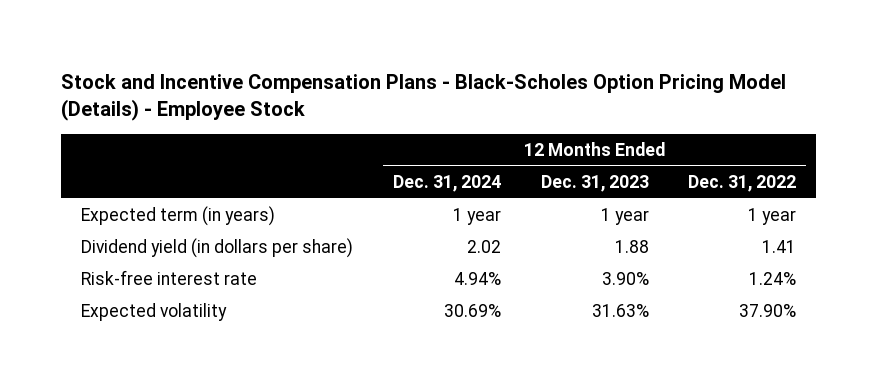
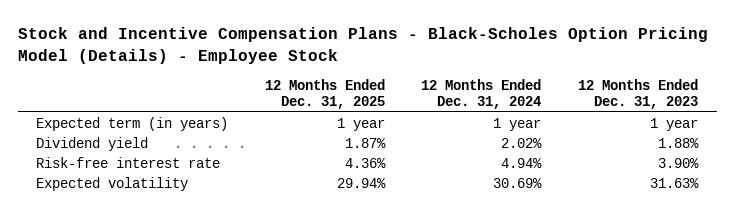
- | 12 Months Ended Dec. 31, 2024 | 12 Months Ended Dec. 31, 2023 | 12 Months Ended Dec. 31, 2022
+ | 12 Months Ended Dec. 31, 2025 | 12 Months Ended Dec. 31, 2024 | 12 Months Ended Dec. 31, 2023
- Dividend yield (in dollars per share) | 2.02 | 1.88 | 1.41
+ Dividend yield | 1.87% | 2.02% | 1.88%

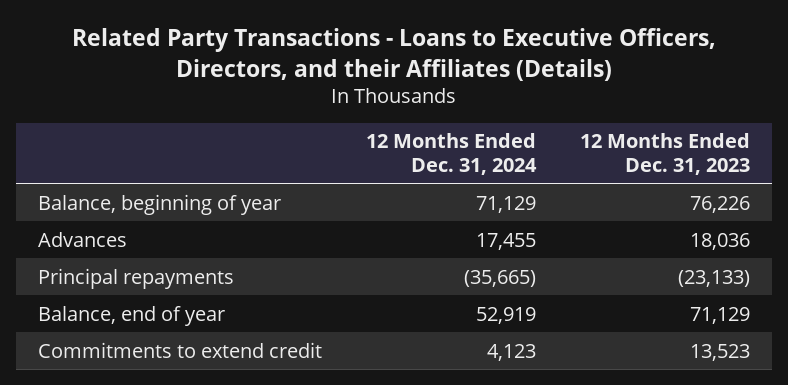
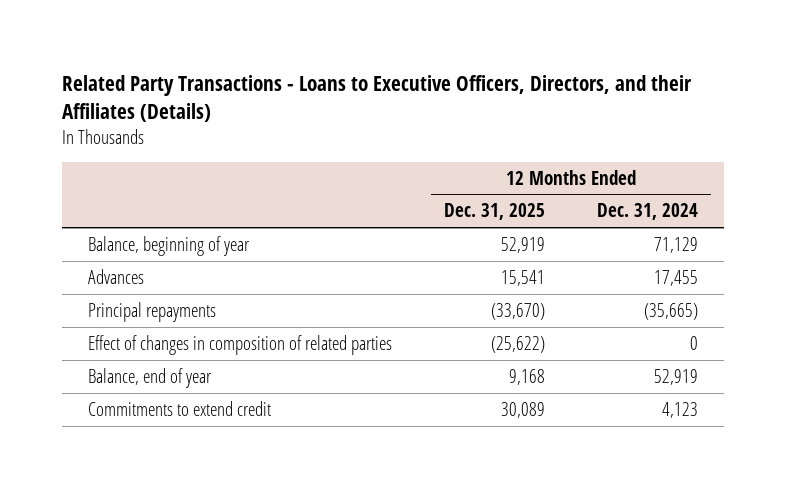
- | 12 Months Ended Dec. 31, 2024 | 12 Months Ended Dec. 31, 2023
+ | 12 Months Ended Dec. 31, 2025 | 12 Months Ended Dec. 31, 2024
+ Effect of changes in composition of related parties | (25,622) | 0

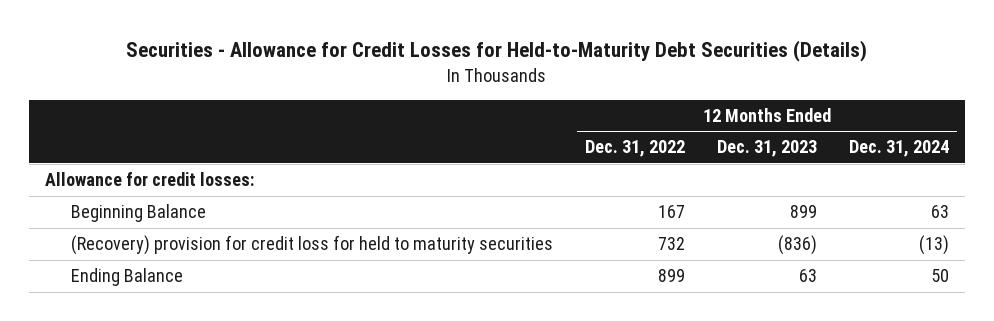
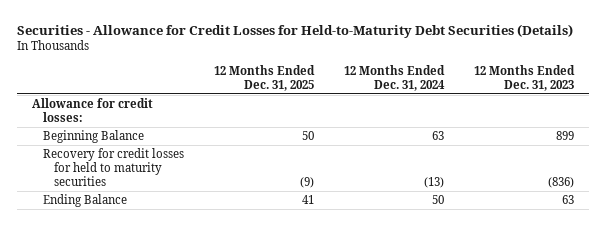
- | 12 Months Ended Dec. 31, 2022 | 12 Months Ended Dec. 31, 2023 | 12 Months Ended Dec. 31, 2024
+ | 12 Months Ended Dec. 31, 2025 | 12 Months Ended Dec. 31, 2024 | 12 Months Ended Dec. 31, 2023
- (Recovery) provision for credit loss for held to maturity securities | 732 | (836) | (13)
+ Recovery for credit losses for held to maturity securities | (9) | (13) | (836)

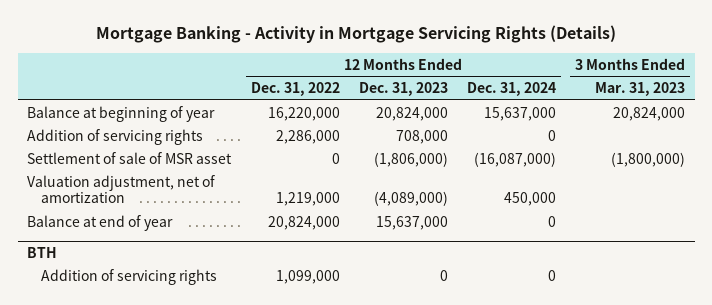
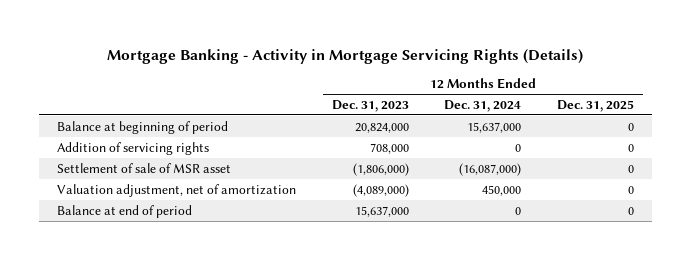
- | 12 Months Ended Dec. 31, 2022 | 12 Months Ended Dec. 31, 2023 | 12 Months Ended Dec. 31, 2024 | 3 Months Ended Mar. 31, 2023
+ | 12 Months Ended Dec. 31, 2023 | 12 Months Ended Dec. 31, 2024 | 12 Months Ended Dec. 31, 2025
- Balance at beginning of year | 16,220,000 | 20,824,000 | 15,637,000 | 20,824,000
+ Balance at beginning of period | 20,824,000 | 15,637,000 | 0
- Balance at end of year | 20,824,000 | 15,637,000 | 0 |
- BTH
- Addition of servicing rights | 1,099,000 | 0 | 0 |
+ Balance at end of period | 15,637,000 | 0 | 0

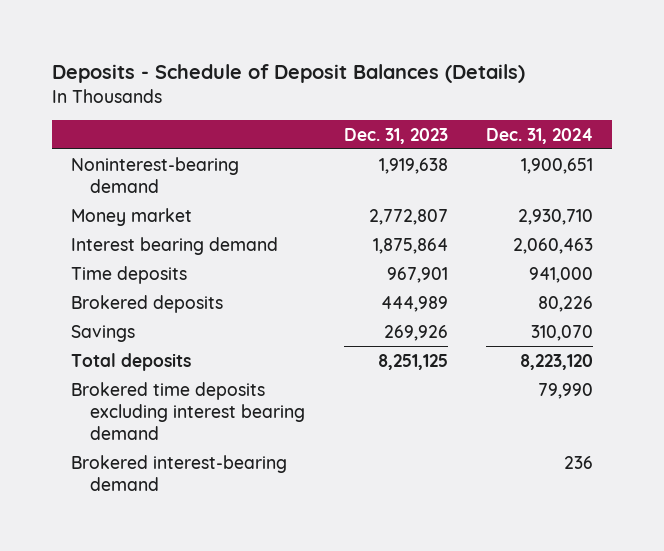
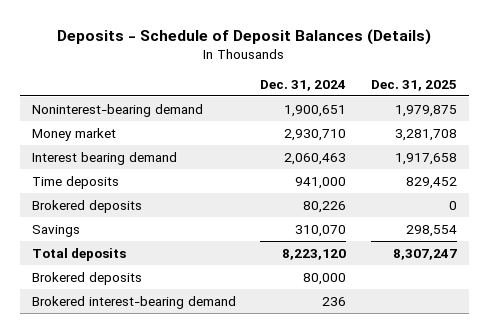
- | Dec. 31, 2023 | Dec. 31, 2024
+ | Dec. 31, 2024 | Dec. 31, 2025
- Brokered time deposits excluding interest bearing demand | | 79,990
+ Brokered deposits | 80,000 |

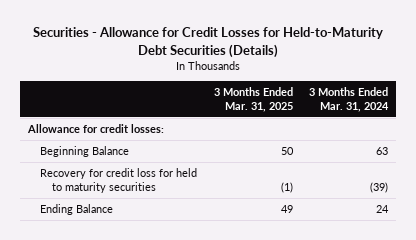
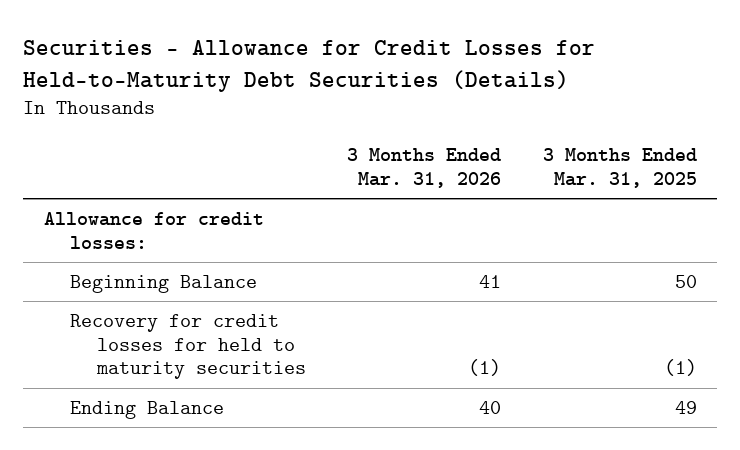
- | 3 Months Ended Mar. 31, 2025 | 3 Months Ended Mar. 31, 2024
+ | 3 Months Ended Mar. 31, 2026 | 3 Months Ended Mar. 31, 2025
- Recovery for credit loss for held to maturity securities | (1) | (39)
+ Recovery for credit losses for held to maturity securities | (1) | (1)

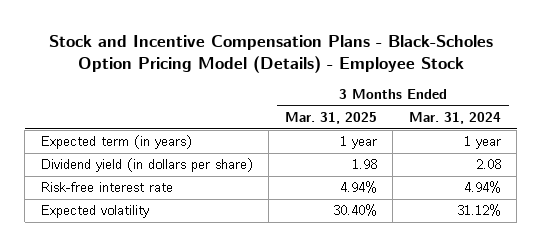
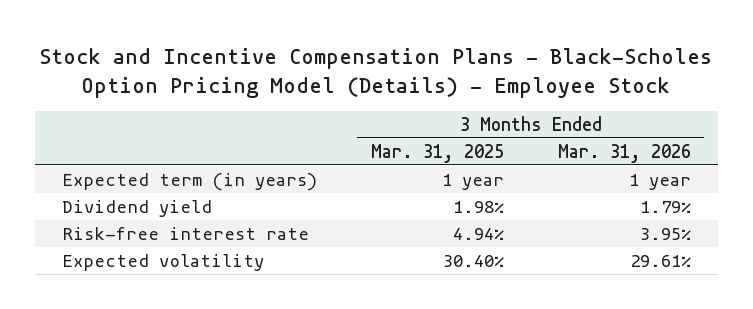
- | 3 Months Ended Mar. 31, 2025 | 3 Months Ended Mar. 31, 2024
+ | 3 Months Ended Mar. 31, 2025 | 3 Months Ended Mar. 31, 2026
- Dividend yield (in dollars per share) | 1.98 | 2.08
+ Dividend yield | 1.98% | 1.79%

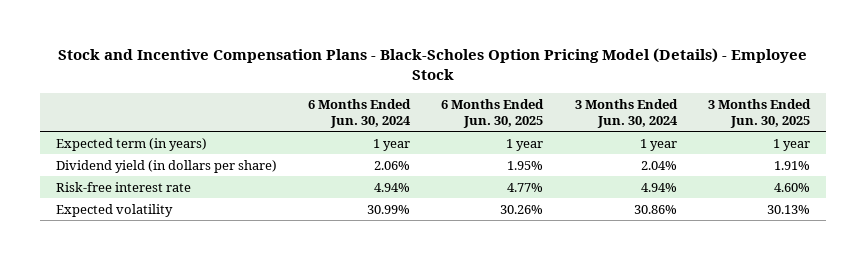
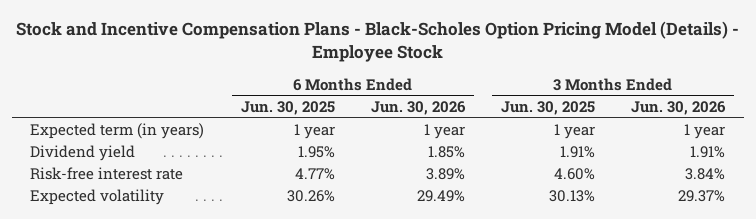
- | 6 Months Ended Jun. 30, 2024 | 6 Months Ended Jun. 30, 2025 | 3 Months Ended Jun. 30, 2024 | 3 Months Ended Jun. 30, 2025
+ | 6 Months Ended Jun. 30, 2025 | 6 Months Ended Jun. 30, 2026 | 3 Months Ended Jun. 30, 2025 | 3 Months Ended Jun. 30, 2026
- Dividend yield (in dollars per share) | 2.06% | 1.95% | 2.04% | 1.91%
+ Dividend yield | 1.95% | 1.85% | 1.91% | 1.91%

